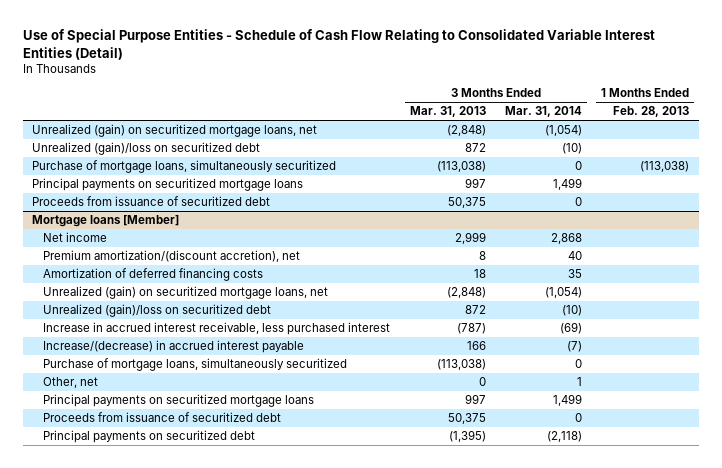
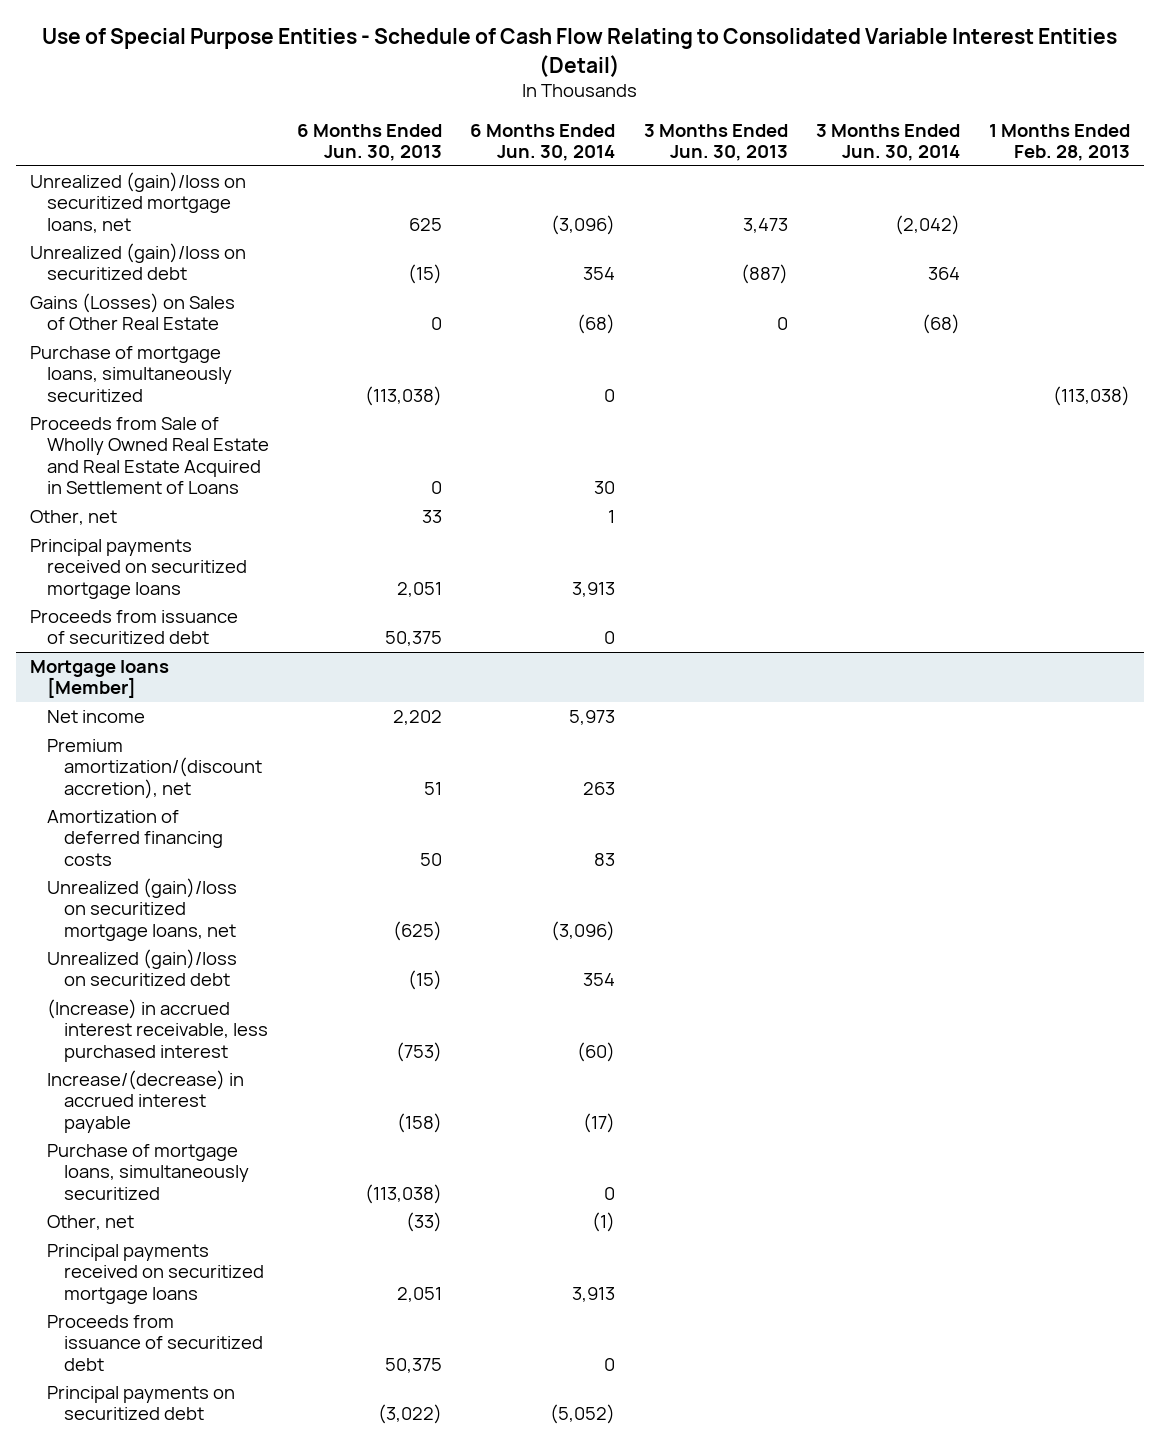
- | 3 Months Ended Mar. 31, 2013 | 3 Months Ended Mar. 31, 2014 | 1 Months Ended Feb. 28, 2013
+ | 6 Months Ended Jun. 30, 2013 | 6 Months Ended Jun. 30, 2014 | 3 Months Ended Jun. 30, 2013 | 3 Months Ended Jun. 30, 2014 | 1 Months Ended Feb. 28, 2013
- Unrealized (gain) on securitized mortgage loans, net | (2,848) | (1,054) |
+ Unrealized (gain)/loss on securitized mortgage loans, net | 625 | (3,096) | 3,473 | (2,042) |
+ Gains (Losses) on Sales of Other Real Estate | 0 | (68) | 0 | (68) |
- Principal payments on securitized mortgage loans | 997 | 1,499 |
+ Proceeds from Sale of Wholly Owned Real Estate and Real Estate Acquired in Settlement of Loans | 0 | 30 | | |
+ Other, net | 33 | 1 | | |
+ Principal payments received on securitized mortgage loans | 2,051 | 3,913 | | |
@ Mortgage loans [Member]
- Unrealized (gain) on securitized mortgage loans, net | (2,848) | (1,054) |
+ Unrealized (gain)/loss on securitized mortgage loans, net | (625) | (3,096) | | |
- Increase in accrued interest receivable, less purchased interest | (787) | (69) |
+ (Increase) in accrued interest receivable, less purchased interest | (753) | (60) | | |
- Principal payments on securitized mortgage loans | 997 | 1,499 |
+ Principal payments received on securitized mortgage loans | 2,051 | 3,913 | | |

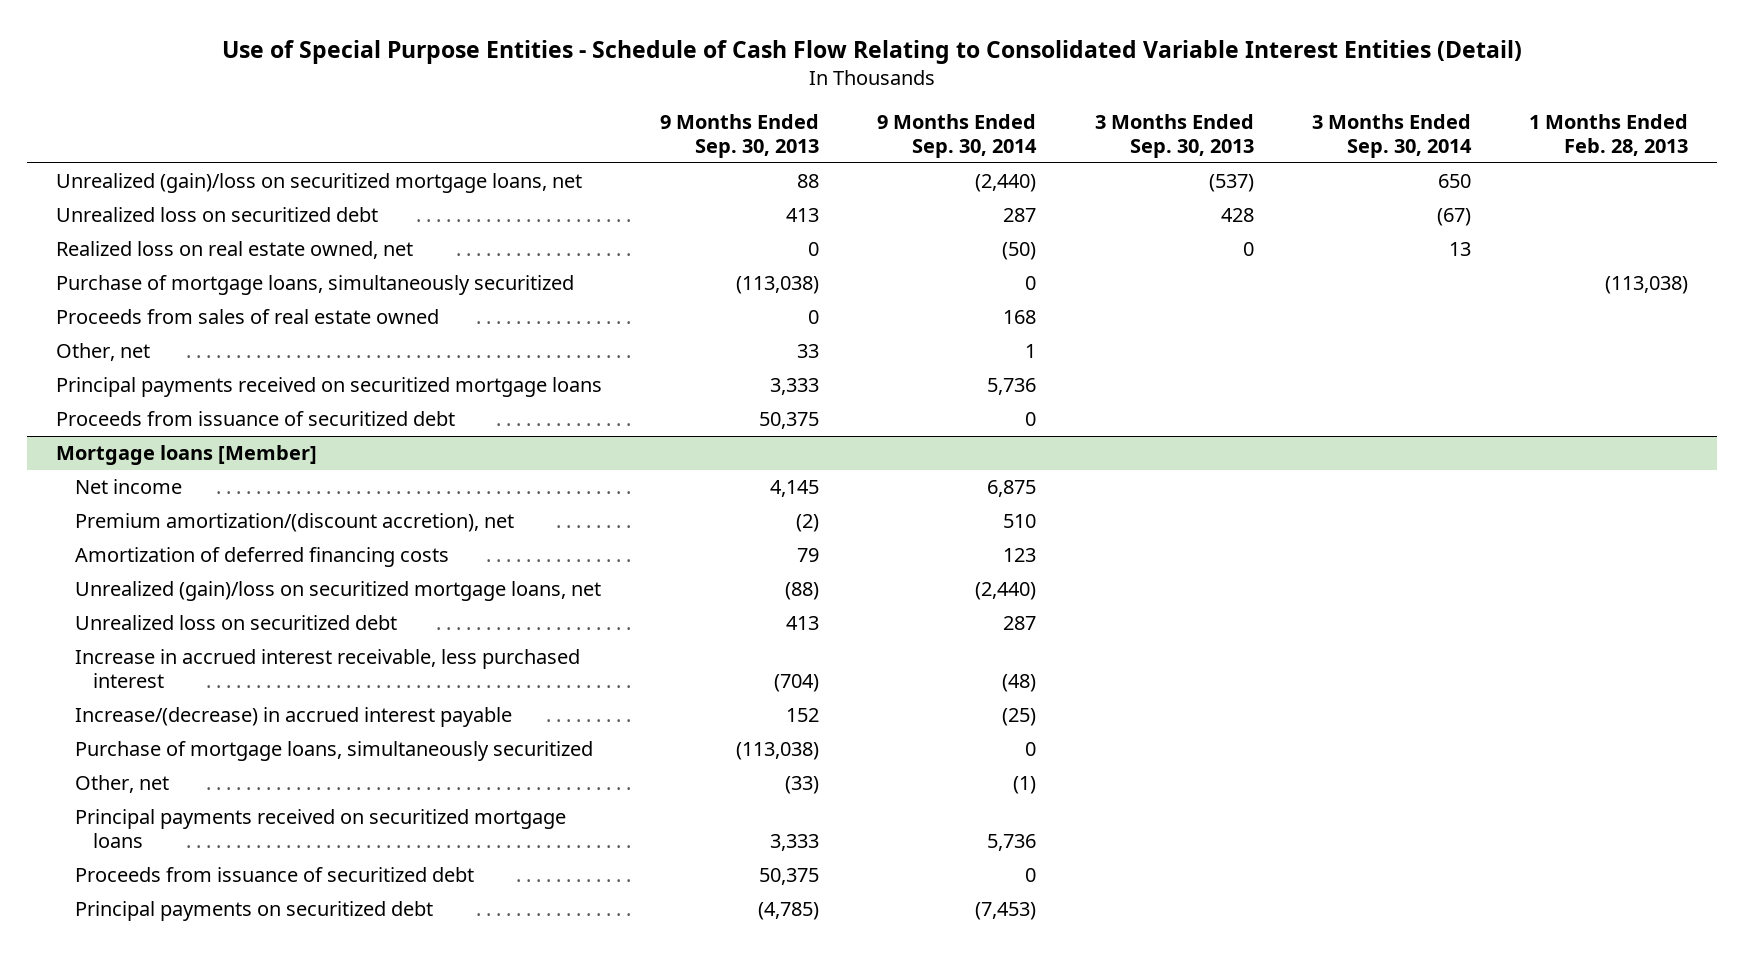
- | 6 Months Ended Jun. 30, 2013 | 6 Months Ended Jun. 30, 2014 | 3 Months Ended Jun. 30, 2013 | 3 Months Ended Jun. 30, 2014 | 1 Months Ended Feb. 28, 2013
+ | 9 Months Ended Sep. 30, 2013 | 9 Months Ended Sep. 30, 2014 | 3 Months Ended Sep. 30, 2013 | 3 Months Ended Sep. 30, 2014 | 1 Months Ended Feb. 28, 2013
- Unrealized (gain)/loss on securitized debt | (15) | 354 | (887) | 364 |
- Gains (Losses) on Sales of Other Real Estate | 0 | (68) | 0 | (68) |
+ Unrealized loss on securitized debt | 413 | 287 | 428 | (67) |
+ Realized loss on real estate owned, net | 0 | (50) | 0 | 13 |
- Proceeds from Sale of Wholly Owned Real Estate and Real Estate Acquired in Settlement of Loans | 0 | 30 | | |
+ Proceeds from sales of real estate owned | 0 | 168 | | |
@ Mortgage loans [Member]
- Unrealized (gain)/loss on securitized debt | (15) | 354 | | |
- (Increase) in accrued interest receivable, less purchased interest | (753) | (60) | | |
+ Unrealized loss on securitized debt | 413 | 287 | | |
+ Increase in accrued interest receivable, less purchased interest | (704) | (48) | | |

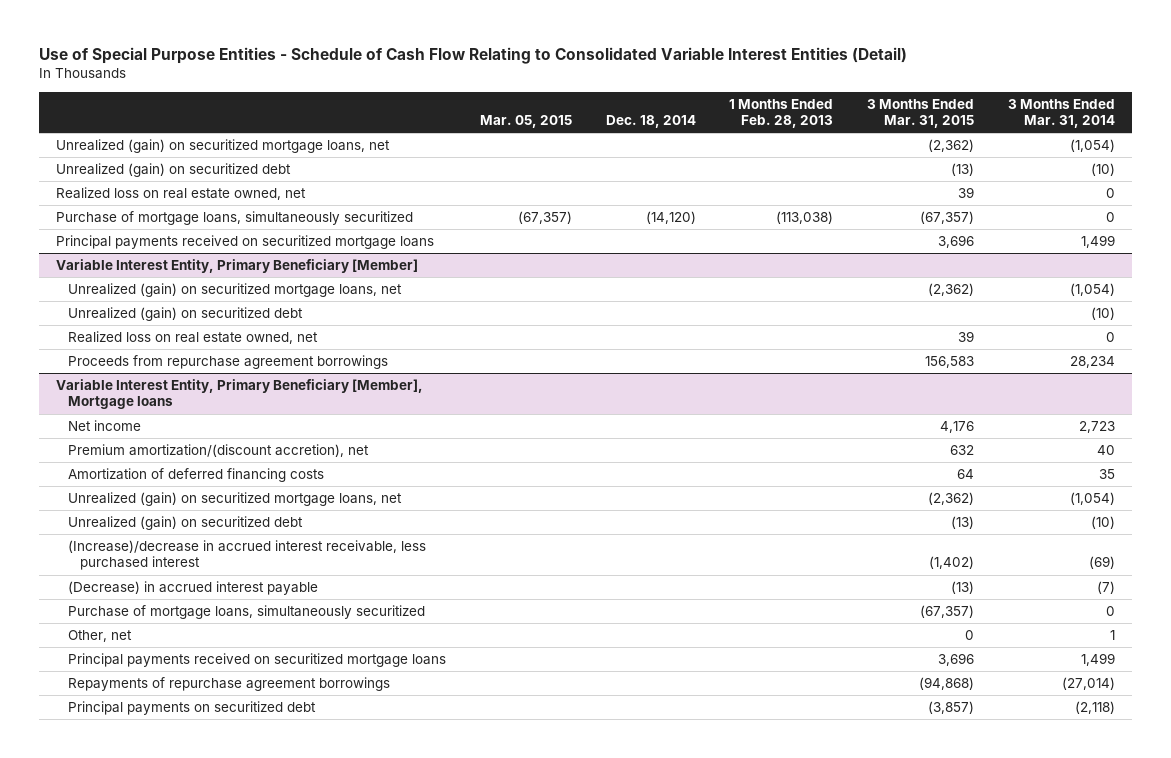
- | 9 Months Ended Sep. 30, 2013 | 9 Months Ended Sep. 30, 2014 | 3 Months Ended Sep. 30, 2013 | 3 Months Ended Sep. 30, 2014 | 1 Months Ended Feb. 28, 2013
+ | Mar. 05, 2015 | Dec. 18, 2014 | 1 Months Ended Feb. 28, 2013 | 3 Months Ended Mar. 31, 2015 | 3 Months Ended Mar. 31, 2014
- Unrealized (gain)/loss on securitized mortgage loans, net | 88 | (2,440) | (537) | 650 |
- Unrealized loss on securitized debt | 413 | 287 | 428 | (67) |
+ Unrealized (gain) on securitized mortgage loans, net | | | | (2,362) | (1,054)
+ Unrealized (gain) on securitized debt | | | | (13) | (10)
- Proceeds from sales of real estate owned | 0 | 168 | | |
- Other, net | 33 | 1 | | |
- Proceeds from issuance of securitized debt | 50,375 | 0 | | |
- Mortgage loans [Member]
+ Variable Interest Entity, Primary Beneficiary [Member]
+ Unrealized (gain) on securitized mortgage loans, net | | | | (2,362) | (1,054)
+ Unrealized (gain) on securitized debt | | | | | (10)
+ Realized loss on real estate owned, net | | | | 39 | 0
+ Proceeds from repurchase agreement borrowings | | | | 156,583 | 28,234
+ Variable Interest Entity, Primary Beneficiary [Member], Mortgage loans
- Unrealized (gain)/loss on securitized mortgage loans, net | (88) | (2,440) | | |
- Unrealized loss on securitized debt | 413 | 287 | | |
- Increase in accrued interest receivable, less purchased interest | (704) | (48) | | |
- Increase/(decrease) in accrued interest payable | 152 | (25) | | |
+ Unrealized (gain) on securitized mortgage loans, net | | | | (2,362) | (1,054)
+ Unrealized (gain) on securitized debt | | | | (13) | (10)
+ (Increase)/decrease in accrued interest receivable, less purchased interest | | | | (1,402) | (69)
+ (Decrease) in accrued interest payable | | | | (13) | (7)
- Proceeds from issuance of securitized debt | 50,375 | 0 | | |
+ Repayments of repurchase agreement borrowings | | | | (94,868) | (27,014)

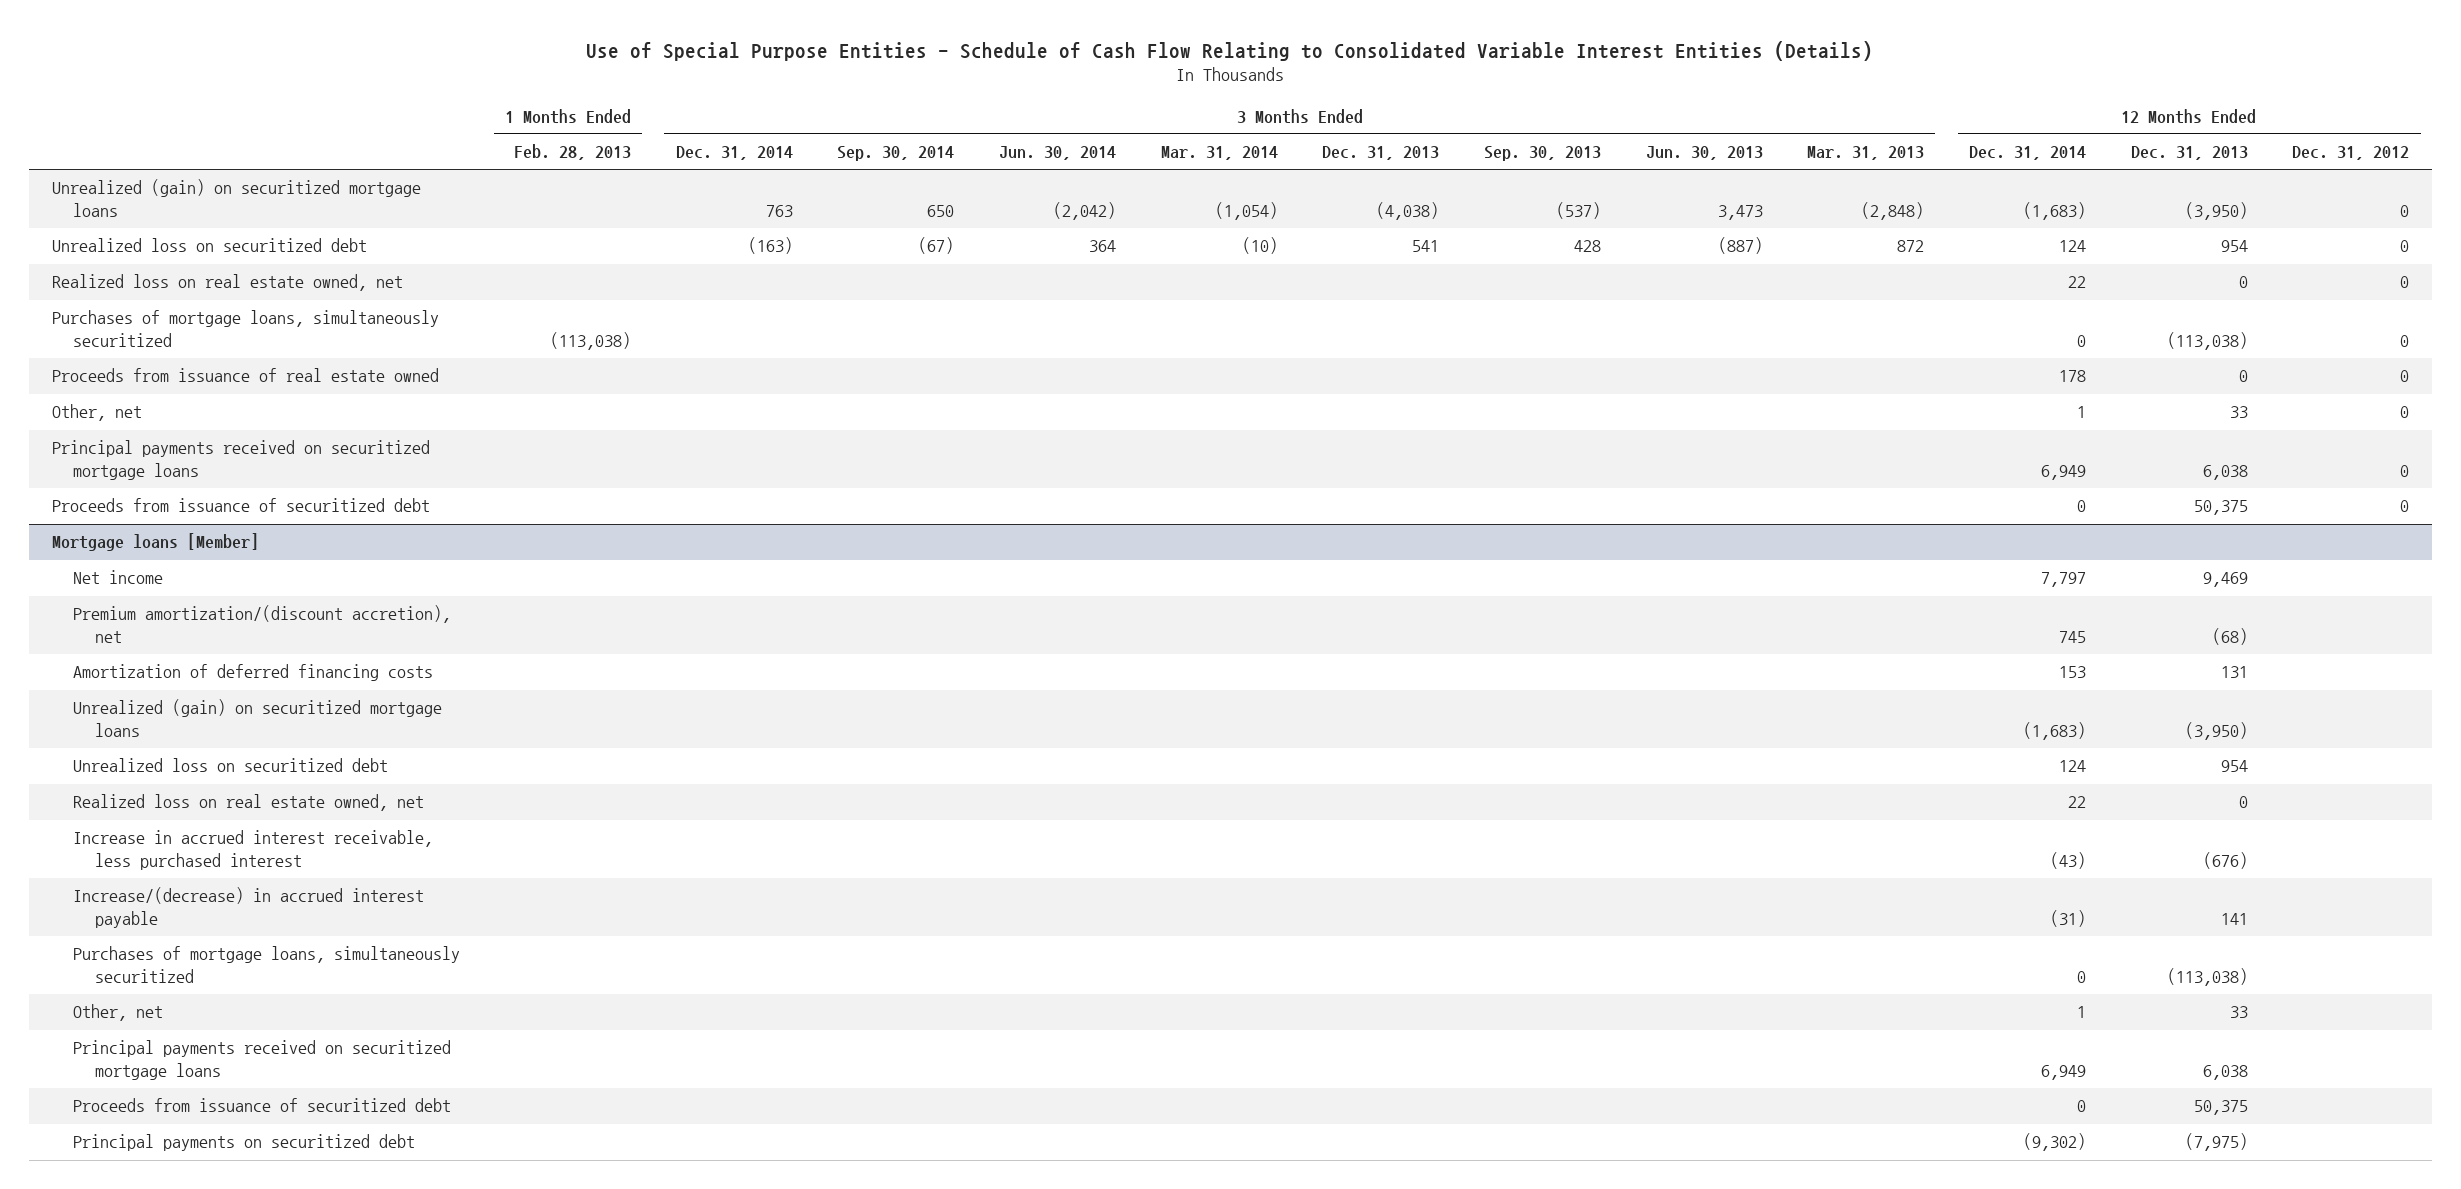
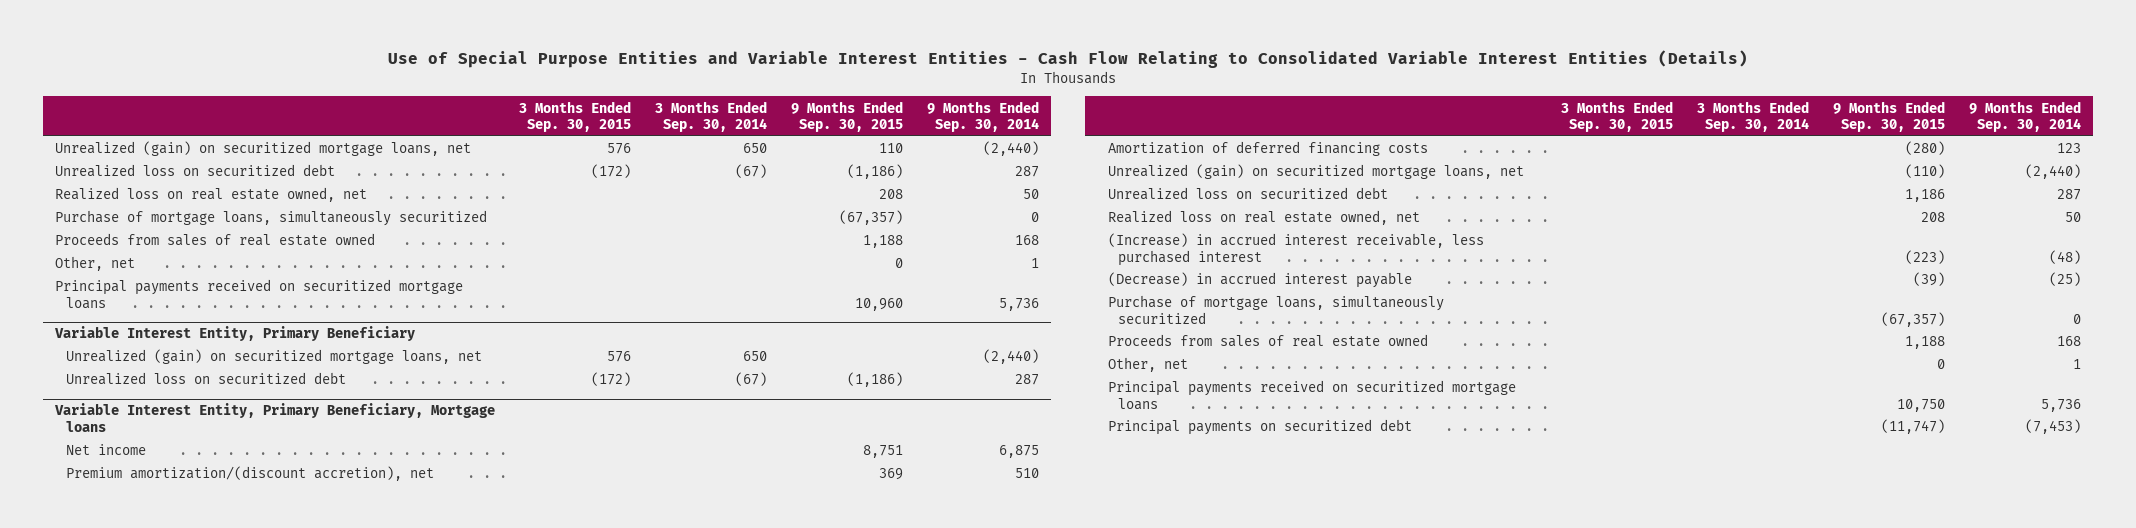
- Use of Special Purpose Entities - Schedule of Cash Flow Relating to Consolidated Variable Interest Entities (Details)
+ Use of Special Purpose Entities and Variable Interest Entities - Cash Flow Relating to Consolidated Variable Interest Entities (Details)
- | 1 Months Ended Feb. 28, 2013 | 3 Months Ended Dec. 31, 2014 | 3 Months Ended Sep. 30, 2014 | 3 Months Ended Jun. 30, 2014 | 3 Months Ended Mar. 31, 2014 | 3 Months Ended Dec. 31, 2013 | 3 Months Ended Sep. 30, 2013 | 3 Months Ended Jun. 30, 2013 | 3 Months Ended Mar. 31, 2013 | 12 Months Ended Dec. 31, 2014 | 12 Months Ended Dec. 31, 2013 | 12 Months Ended Dec. 31, 2012
+ | 3 Months Ended Sep. 30, 2015 | 3 Months Ended Sep. 30, 2014 | 9 Months Ended Sep. 30, 2015 | 9 Months Ended Sep. 30, 2014
- Unrealized (gain) on securitized mortgage loans | | 763 | 650 | (2,042) | (1,054) | (4,038) | (537) | 3,473 | (2,848) | (1,683) | (3,950) | 0
+ Unrealized (gain) on securitized mortgage loans, net | 576 | 650 | 110 | (2,440)
- Purchases of mortgage loans, simultaneously securitized | (113,038) | | | | | | | | | 0 | (113,038) | 0
- Proceeds from issuance of real estate owned | | | | | | | | | | 178 | 0 | 0
+ Purchase of mortgage loans, simultaneously securitized | | | (67,357) | 0
+ Proceeds from sales of real estate owned | | | 1,188 | 168
- Proceeds from issuance of securitized debt | | | | | | | | | | 0 | 50,375 | 0
- Mortgage loans [Member]
+ Variable Interest Entity, Primary Beneficiary
+ Unrealized (gain) on securitized mortgage loans, net | 576 | 650 | | (2,440)
+ Unrealized loss on securitized debt | (172) | (67) | (1,186) | 287
+ Variable Interest Entity, Primary Beneficiary, Mortgage loans
- Unrealized (gain) on securitized mortgage loans | | | | | | | | | | (1,683) | (3,950) |
+ Unrealized (gain) on securitized mortgage loans, net | | | (110) | (2,440)
- Increase in accrued interest receivable, less purchased interest | | | | | | | | | | (43) | (676) |
- Increase/(decrease) in accrued interest payable | | | | | | | | | | (31) | 141 |
- Purchases of mortgage loans, simultaneously securitized | | | | | | | | | | 0 | (113,038) |
+ (Increase) in accrued interest receivable, less purchased interest | | | (223) | (48)
+ (Decrease) in accrued interest payable | | | (39) | (25)
+ Purchase of mortgage loans, simultaneously securitized | | | (67,357) | 0
+ Proceeds from sales of real estate owned | | | 1,188 | 168
- Proceeds from issuance of securitized debt | | | | | | | | | | 0 | 50,375 |

